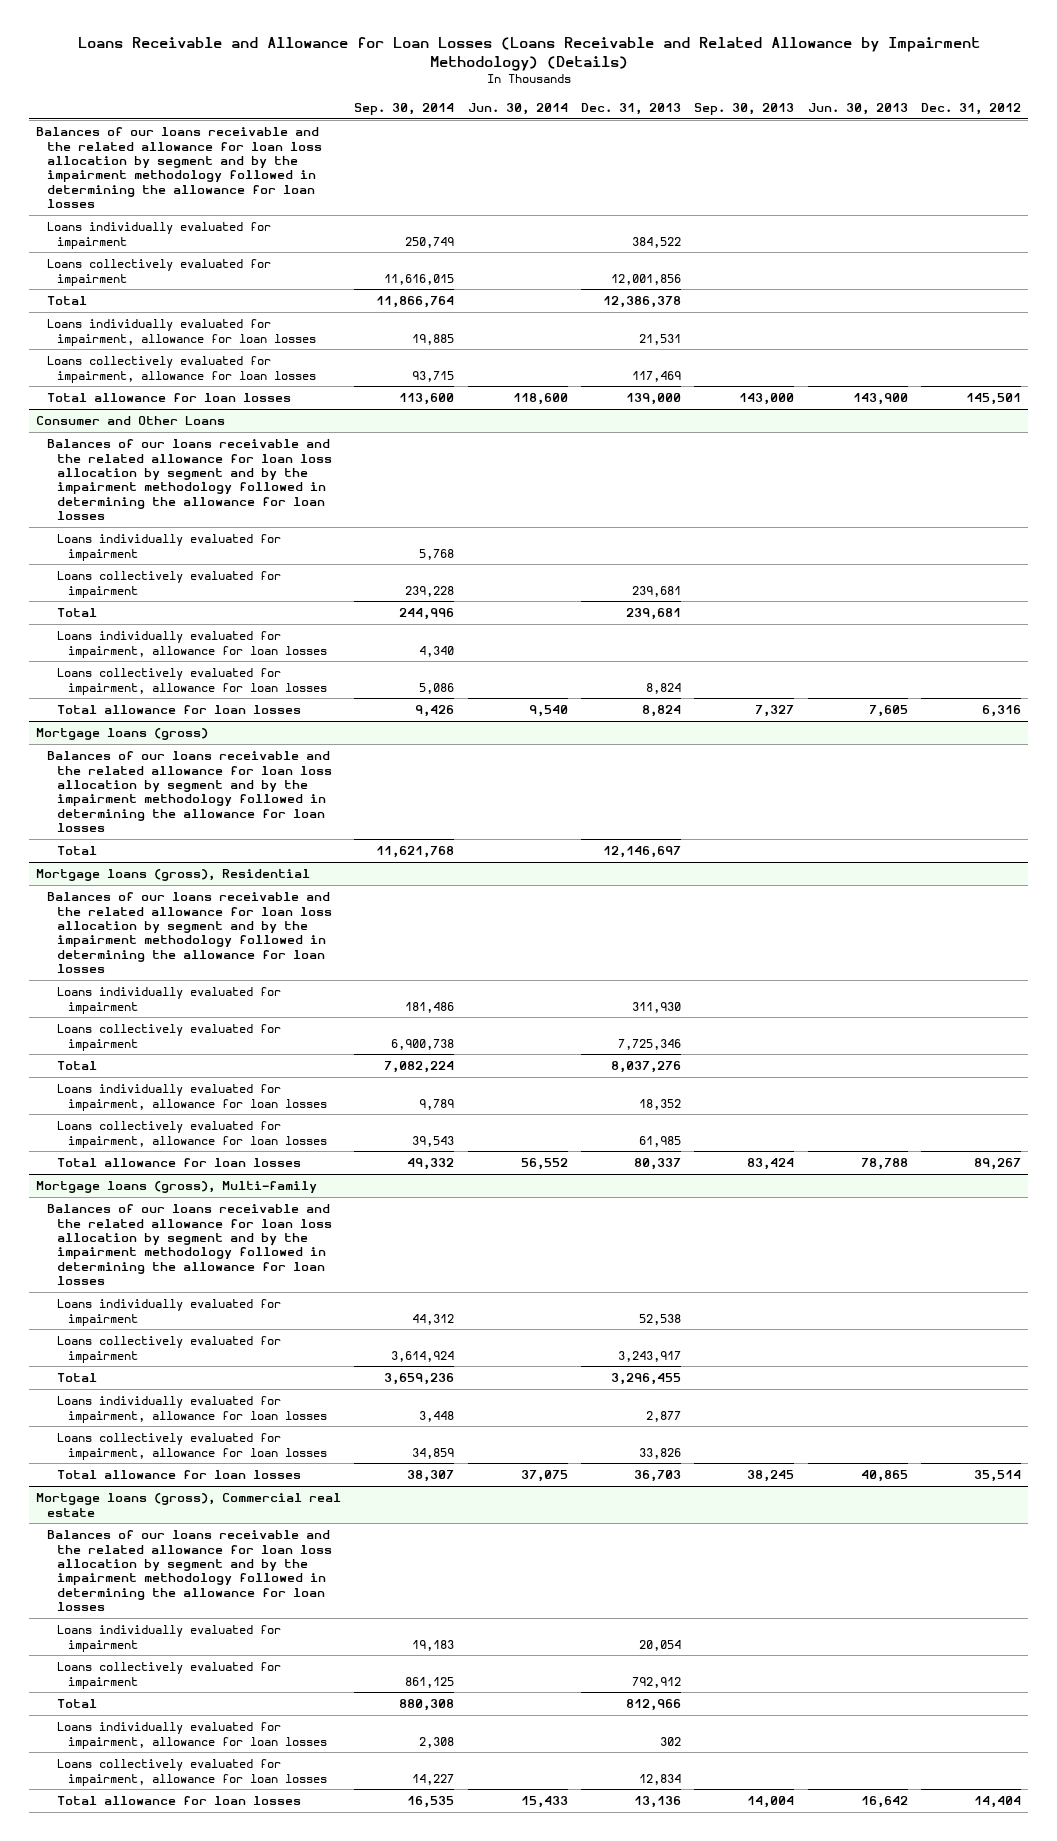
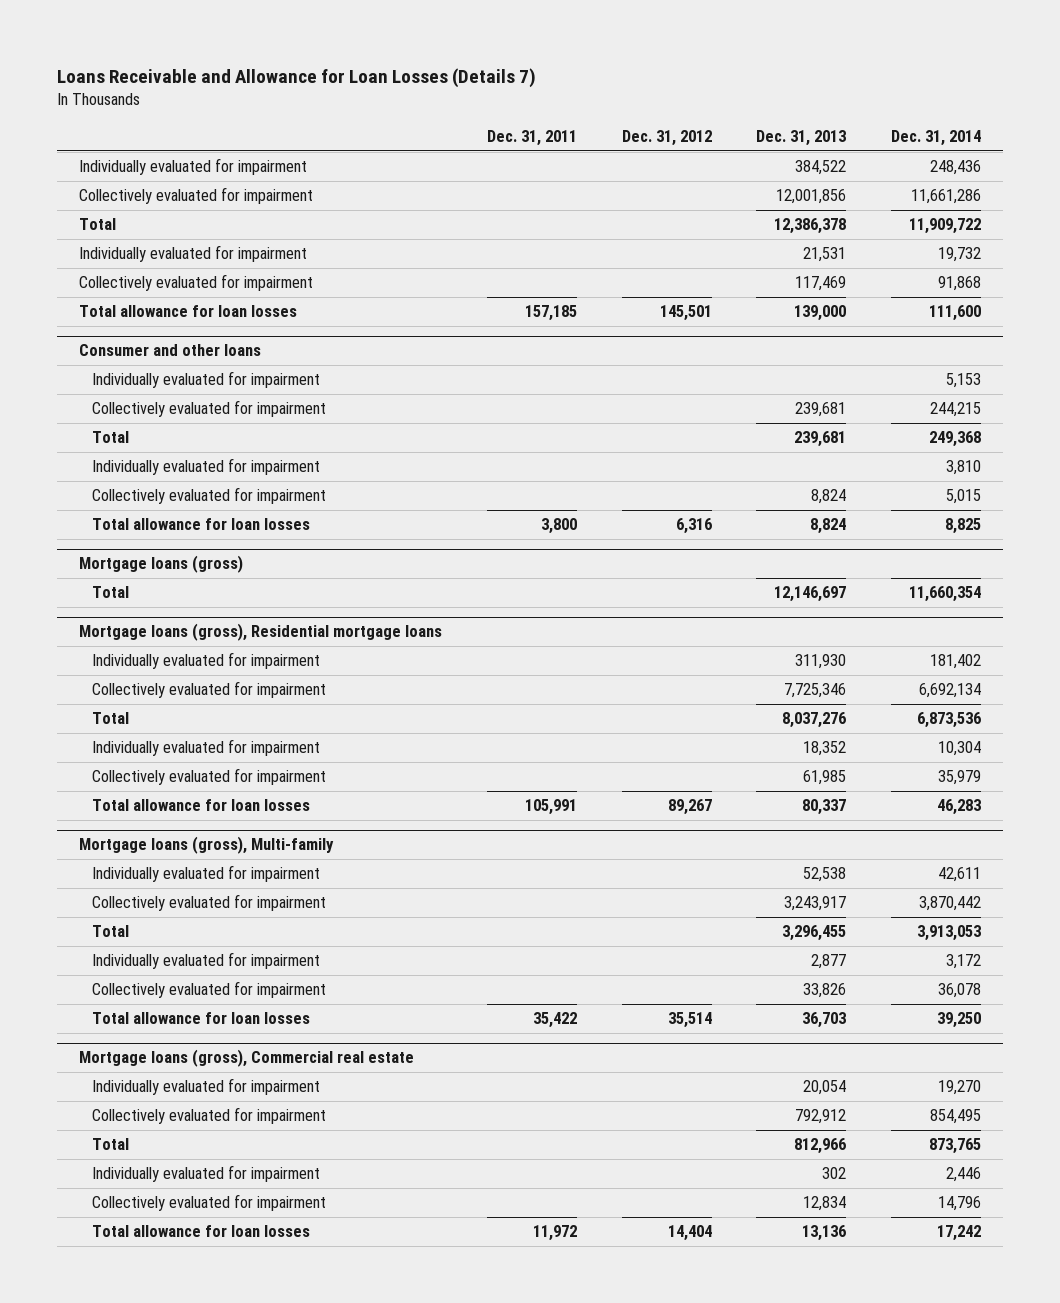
- Loans Receivable and Allowance for Loan Losses (Loans Receivable and Related Allowance by Impairment Methodology) (Details)
+ Loans Receivable and Allowance for Loan Losses (Details 7)
- | Sep. 30, 2014 | Jun. 30, 2014 | Dec. 31, 2013 | Sep. 30, 2013 | Jun. 30, 2013 | Dec. 31, 2012
+ | Dec. 31, 2011 | Dec. 31, 2012 | Dec. 31, 2013 | Dec. 31, 2014
- Balances of our loans receivable and the related allowance for loan loss allocation by segment and by the impairment methodology followed in determining the allowance for loan losses
- Loans individually evaluated for impairment | 250,749 | | 384,522 | | |
- Loans collectively evaluated for impairment | 11,616,015 | | 12,001,856 | | |
+ Individually evaluated for impairment | | | 384,522 | 248,436
+ Collectively evaluated for impairment | | | 12,001,856 | 11,661,286
- Loans individually evaluated for impairment, allowance for loan losses | 19,885 | | 21,531 | | |
- Loans collectively evaluated for impairment, allowance for loan losses | 93,715 | | 117,469 | | |
+ Individually evaluated for impairment | | | 21,531 | 19,732
+ Collectively evaluated for impairment | | | 117,469 | 91,868
- Consumer and Other Loans
- Balances of our loans receivable and the related allowance for loan loss allocation by segment and by the impairment methodology followed in determining the allowance for loan losses
- Loans individually evaluated for impairment | 5,768 | | | | |
- Loans collectively evaluated for impairment | 239,228 | | 239,681 | | |
+ Consumer and other loans
+ Individually evaluated for impairment | | | | 5,153
+ Collectively evaluated for impairment | | | 239,681 | 244,215
- Loans individually evaluated for impairment, allowance for loan losses | 4,340 | | | | |
- Loans collectively evaluated for impairment, allowance for loan losses | 5,086 | | 8,824 | | |
+ Individually evaluated for impairment | | | | 3,810
+ Collectively evaluated for impairment | | | 8,824 | 5,015
@ Mortgage loans (gross)
- Balances of our loans receivable and the related allowance for loan loss allocation by segment and by the impairment methodology followed in determining the allowance for loan losses
- Mortgage loans (gross), Residential
- Balances of our loans receivable and the related allowance for loan loss allocation by segment and by the impairment methodology followed in determining the allowance for loan losses
- Loans individually evaluated for impairment | 181,486 | | 311,930 | | |
- Loans collectively evaluated for impairment | 6,900,738 | | 7,725,346 | | |
+ Mortgage loans (gross), Residential mortgage loans
+ Individually evaluated for impairment | | | 311,930 | 181,402
+ Collectively evaluated for impairment | | | 7,725,346 | 6,692,134
- Loans individually evaluated for impairment, allowance for loan losses | 9,789 | | 18,352 | | |
- Loans collectively evaluated for impairment, allowance for loan losses | 39,543 | | 61,985 | | |
+ Individually evaluated for impairment | | | 18,352 | 10,304
+ Collectively evaluated for impairment | | | 61,985 | 35,979
@ Mortgage loans (gross), Multi-family
- Balances of our loans receivable and the related allowance for loan loss allocation by segment and by the impairment methodology followed in determining the allowance for loan losses
- Loans individually evaluated for impairment | 44,312 | | 52,538 | | |
- Loans collectively evaluated for impairment | 3,614,924 | | 3,243,917 | | |
+ Individually evaluated for impairment | | | 52,538 | 42,611
+ Collectively evaluated for impairment | | | 3,243,917 | 3,870,442
- Loans individually evaluated for impairment, allowance for loan losses | 3,448 | | 2,877 | | |
- Loans collectively evaluated for impairment, allowance for loan losses | 34,859 | | 33,826 | | |
+ Individually evaluated for impairment | | | 2,877 | 3,172
+ Collectively evaluated for impairment | | | 33,826 | 36,078
@ Mortgage loans (gross), Commercial real estate
- Balances of our loans receivable and the related allowance for loan loss allocation by segment and by the impairment methodology followed in determining the allowance for loan losses
- Loans individually evaluated for impairment | 19,183 | | 20,054 | | |
- Loans collectively evaluated for impairment | 861,125 | | 792,912 | | |
+ Individually evaluated for impairment | | | 20,054 | 19,270
+ Collectively evaluated for impairment | | | 792,912 | 854,495
- Loans individually evaluated for impairment, allowance for loan losses | 2,308 | | 302 | | |
- Loans collectively evaluated for impairment, allowance for loan losses | 14,227 | | 12,834 | | |
+ Individually evaluated for impairment | | | 302 | 2,446
+ Collectively evaluated for impairment | | | 12,834 | 14,796

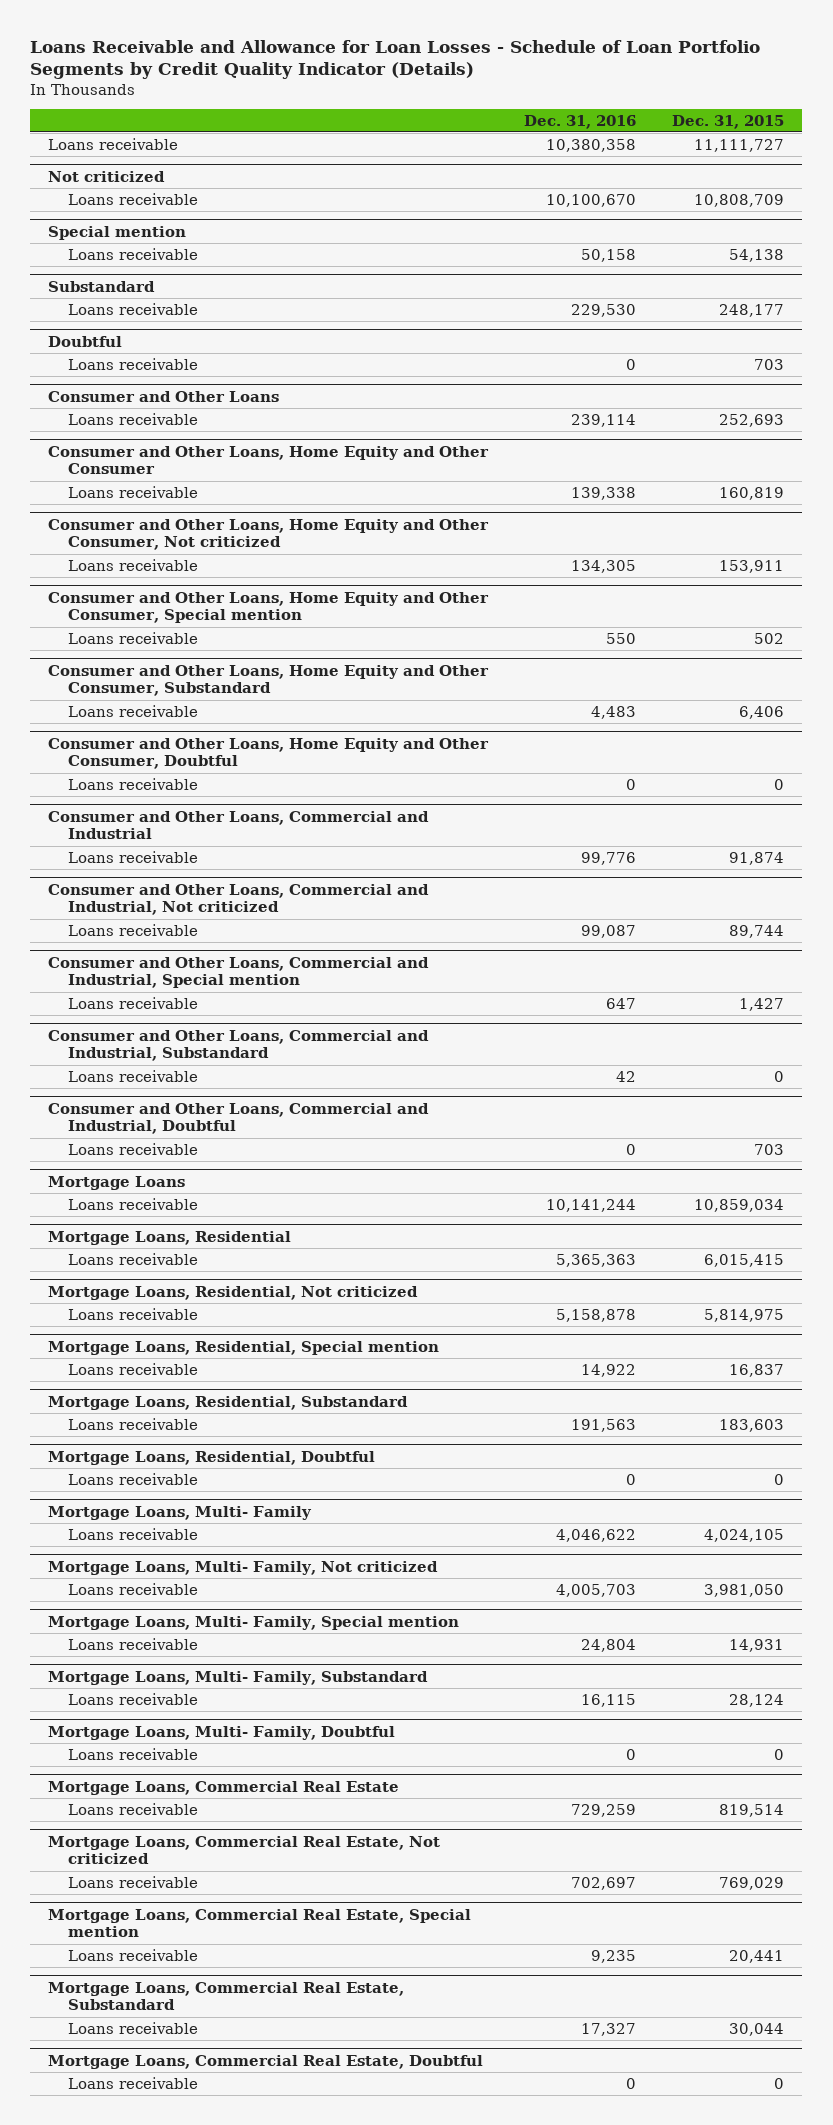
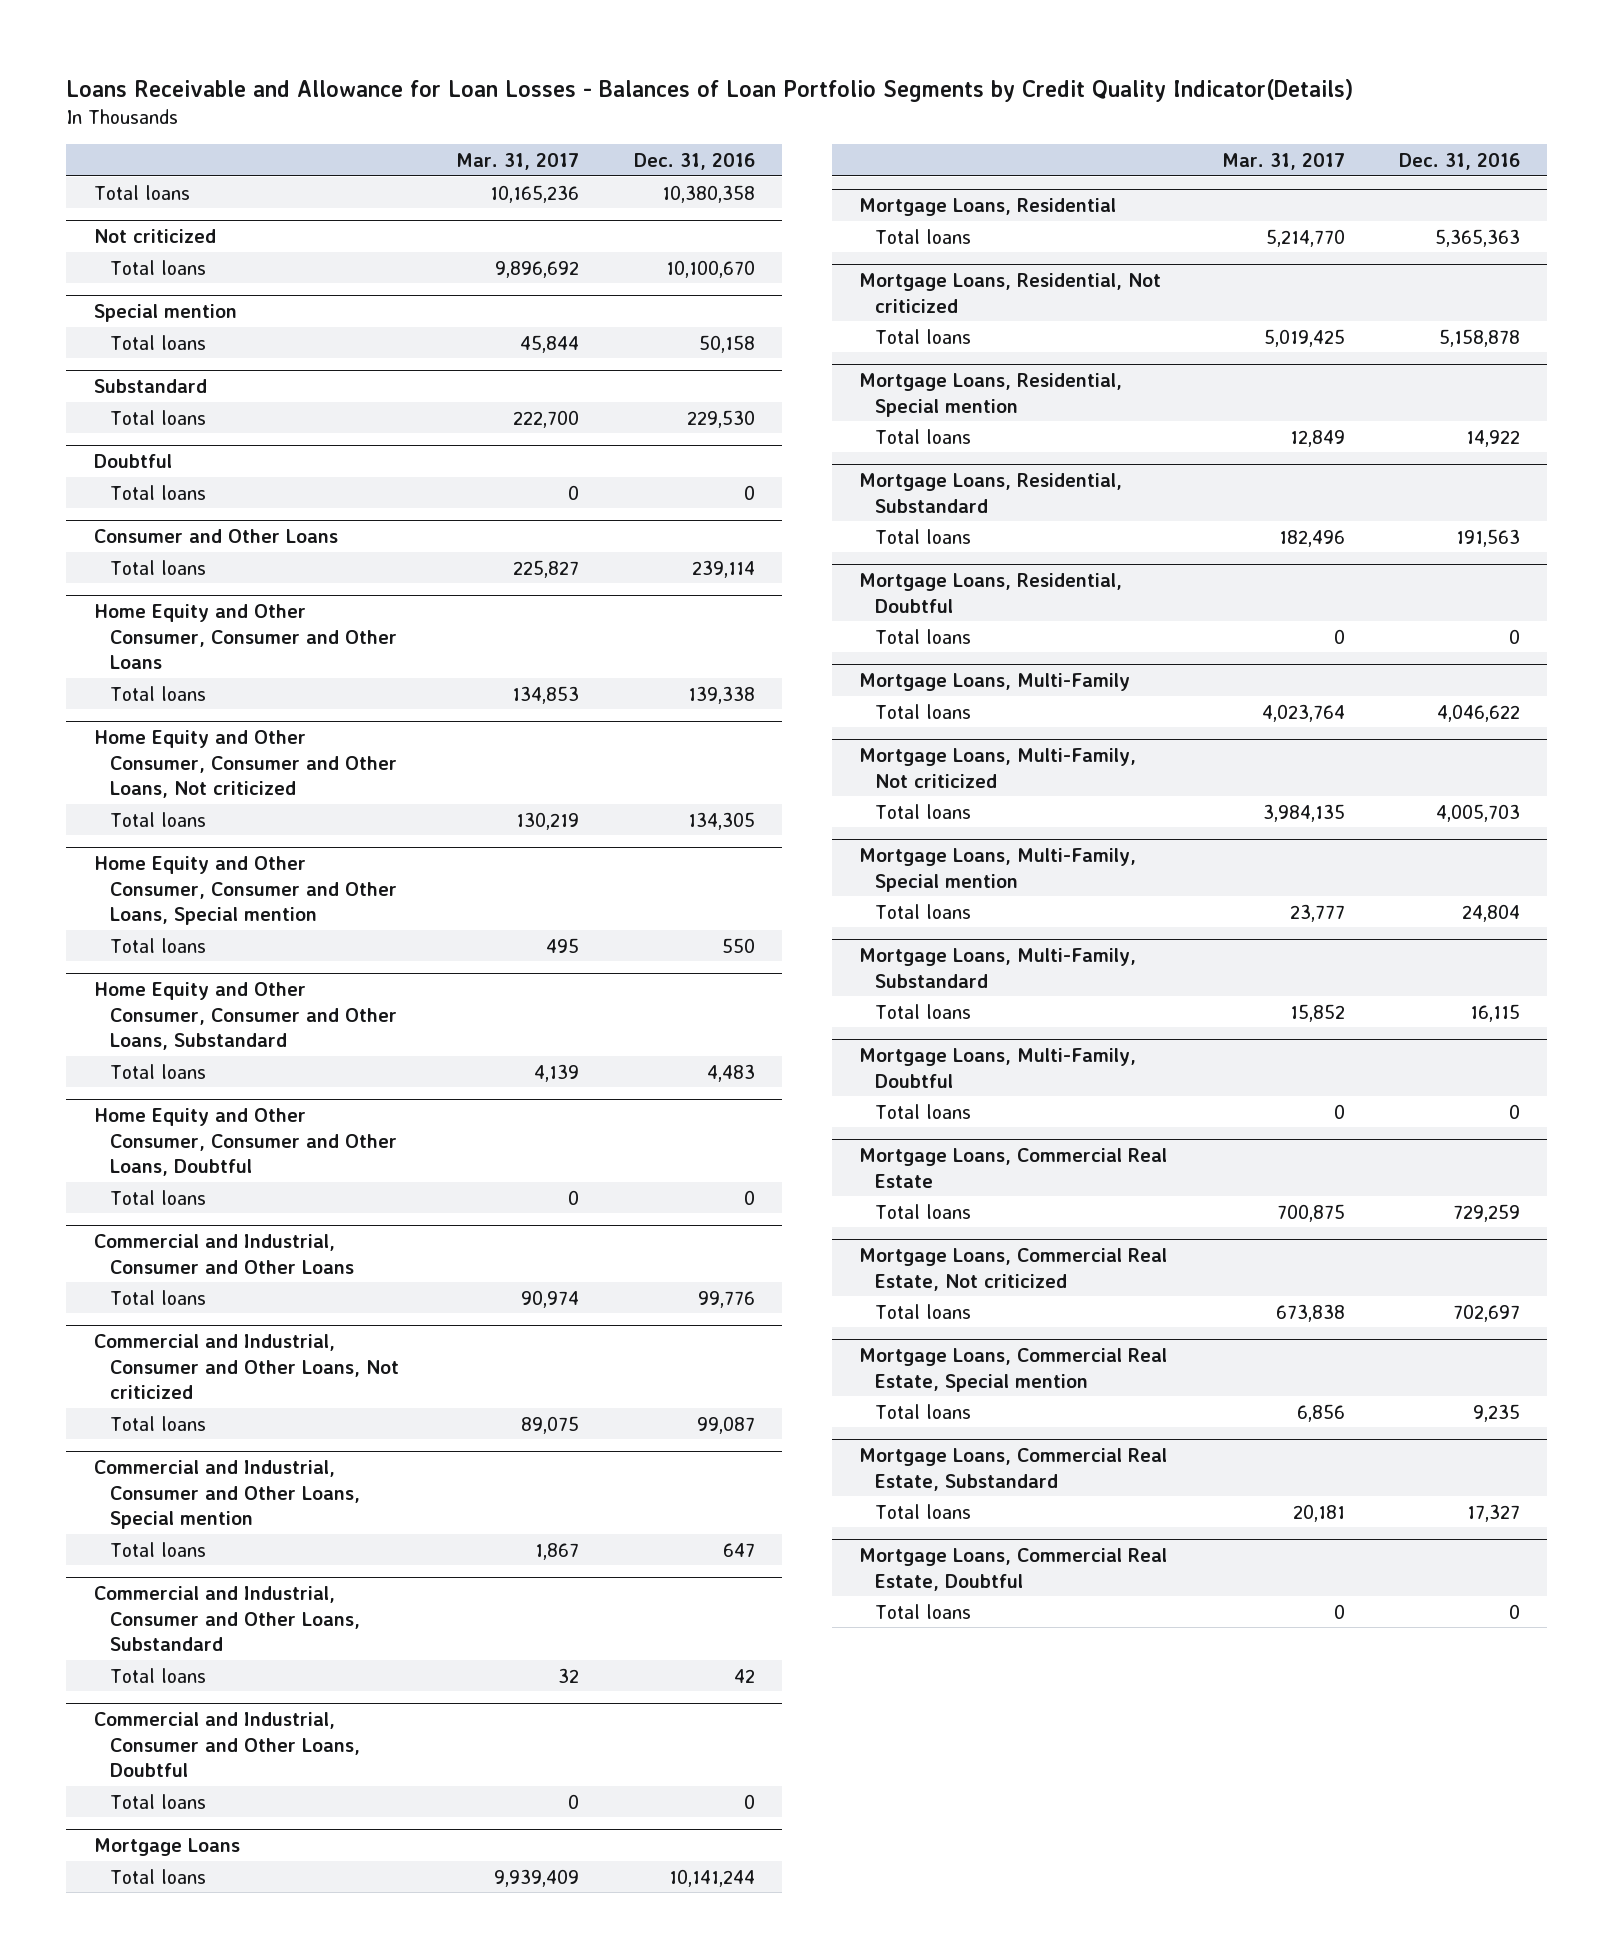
- Loans Receivable and Allowance for Loan Losses - Schedule of Loan Portfolio Segments by Credit Quality Indicator (Details)
+ Loans Receivable and Allowance for Loan Losses - Balances of Loan Portfolio Segments by Credit Quality Indicator(Details)
- | Dec. 31, 2016 | Dec. 31, 2015
+ | Mar. 31, 2017 | Dec. 31, 2016
- Loans receivable | 10,380,358 | 11,111,727
+ Total loans | 10,165,236 | 10,380,358
@ Not criticized
- Loans receivable | 10,100,670 | 10,808,709
+ Total loans | 9,896,692 | 10,100,670
@ Special mention
- Loans receivable | 50,158 | 54,138
+ Total loans | 45,844 | 50,158
@ Substandard
- Loans receivable | 229,530 | 248,177
+ Total loans | 222,700 | 229,530
@ Doubtful
- Loans receivable | 0 | 703
+ Total loans | 0 | 0
@ Consumer and Other Loans
- Loans receivable | 239,114 | 252,693
- Consumer and Other Loans, Home Equity and Other Consumer
- Loans receivable | 139,338 | 160,819
- Consumer and Other Loans, Home Equity and Other Consumer, Not criticized
- Loans receivable | 134,305 | 153,911
- Consumer and Other Loans, Home Equity and Other Consumer, Special mention
- Loans receivable | 550 | 502
- Consumer and Other Loans, Home Equity and Other Consumer, Substandard
- Loans receivable | 4,483 | 6,406
- Consumer and Other Loans, Home Equity and Other Consumer, Doubtful
- Loans receivable | 0 | 0
- Consumer and Other Loans, Commercial and Industrial
- Loans receivable | 99,776 | 91,874
- Consumer and Other Loans, Commercial and Industrial, Not criticized
- Loans receivable | 99,087 | 89,744
- Consumer and Other Loans, Commercial and Industrial, Special mention
- Loans receivable | 647 | 1,427
- Consumer and Other Loans, Commercial and Industrial, Substandard
- Loans receivable | 42 | 0
- Consumer and Other Loans, Commercial and Industrial, Doubtful
- Loans receivable | 0 | 703
@ Consumer and Other Loans
+ Total loans | 225,827 | 239,114
+ Home Equity and Other Consumer, Consumer and Other Loans
+ Total loans | 134,853 | 139,338
+ Home Equity and Other Consumer, Consumer and Other Loans, Not criticized
+ Total loans | 130,219 | 134,305
+ Home Equity and Other Consumer, Consumer and Other Loans, Special mention
+ Total loans | 495 | 550
+ Home Equity and Other Consumer, Consumer and Other Loans, Substandard
+ Total loans | 4,139 | 4,483
+ Home Equity and Other Consumer, Consumer and Other Loans, Doubtful
+ Total loans | 0 | 0
+ Commercial and Industrial, Consumer and Other Loans
+ Total loans | 90,974 | 99,776
+ Commercial and Industrial, Consumer and Other Loans, Not criticized
+ Total loans | 89,075 | 99,087
+ Commercial and Industrial, Consumer and Other Loans, Special mention
+ Total loans | 1,867 | 647
+ Commercial and Industrial, Consumer and Other Loans, Substandard
+ Total loans | 32 | 42
+ Commercial and Industrial, Consumer and Other Loans, Doubtful
+ Total loans | 0 | 0
@ Mortgage Loans
- Loans receivable | 10,141,244 | 10,859,034
+ Total loans | 9,939,409 | 10,141,244
@ Mortgage Loans, Residential
- Loans receivable | 5,365,363 | 6,015,415
+ Total loans | 5,214,770 | 5,365,363
@ Mortgage Loans, Residential, Not criticized
- Loans receivable | 5,158,878 | 5,814,975
+ Total loans | 5,019,425 | 5,158,878
@ Mortgage Loans, Residential, Special mention
- Loans receivable | 14,922 | 16,837
+ Total loans | 12,849 | 14,922
@ Mortgage Loans, Residential, Substandard
- Loans receivable | 191,563 | 183,603
+ Total loans | 182,496 | 191,563
@ Mortgage Loans, Residential, Doubtful
- Loans receivable | 0 | 0
- Mortgage Loans, Multi- Family
- Loans receivable | 4,046,622 | 4,024,105
- Mortgage Loans, Multi- Family, Not criticized
- Loans receivable | 4,005,703 | 3,981,050
- Mortgage Loans, Multi- Family, Special mention
- Loans receivable | 24,804 | 14,931
- Mortgage Loans, Multi- Family, Substandard
- Loans receivable | 16,115 | 28,124
- Mortgage Loans, Multi- Family, Doubtful
- Loans receivable | 0 | 0
@ Mortgage Loans, Residential, Doubtful
+ Total loans | 0 | 0
+ Mortgage Loans, Multi-Family
+ Total loans | 4,023,764 | 4,046,622
+ Mortgage Loans, Multi-Family, Not criticized
+ Total loans | 3,984,135 | 4,005,703
+ Mortgage Loans, Multi-Family, Special mention
+ Total loans | 23,777 | 24,804
+ Mortgage Loans, Multi-Family, Substandard
+ Total loans | 15,852 | 16,115
+ Mortgage Loans, Multi-Family, Doubtful
+ Total loans | 0 | 0
@ Mortgage Loans, Commercial Real Estate
- Loans receivable | 729,259 | 819,514
+ Total loans | 700,875 | 729,259
@ Mortgage Loans, Commercial Real Estate, Not criticized
- Loans receivable | 702,697 | 769,029
+ Total loans | 673,838 | 702,697
@ Mortgage Loans, Commercial Real Estate, Special mention
- Loans receivable | 9,235 | 20,441
+ Total loans | 6,856 | 9,235
@ Mortgage Loans, Commercial Real Estate, Substandard
- Loans receivable | 17,327 | 30,044
+ Total loans | 20,181 | 17,327
@ Mortgage Loans, Commercial Real Estate, Doubtful
- Loans receivable | 0 | 0
+ Total loans | 0 | 0

